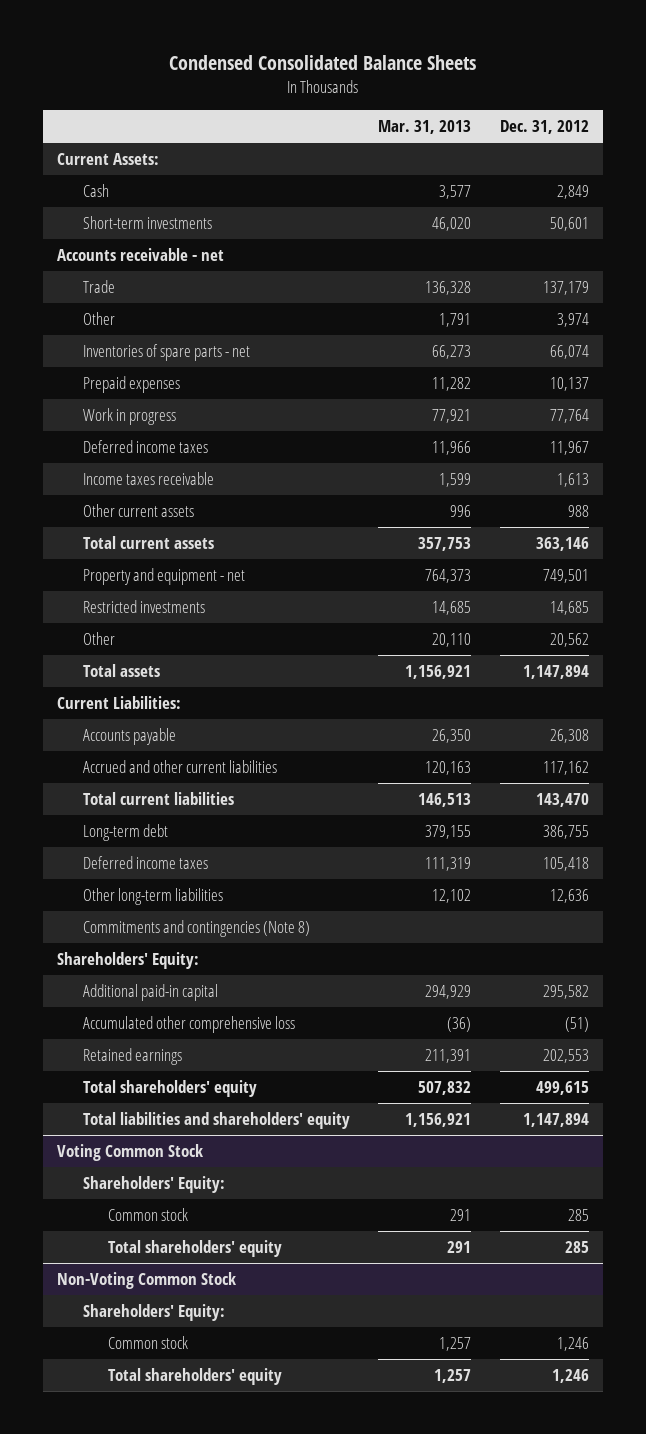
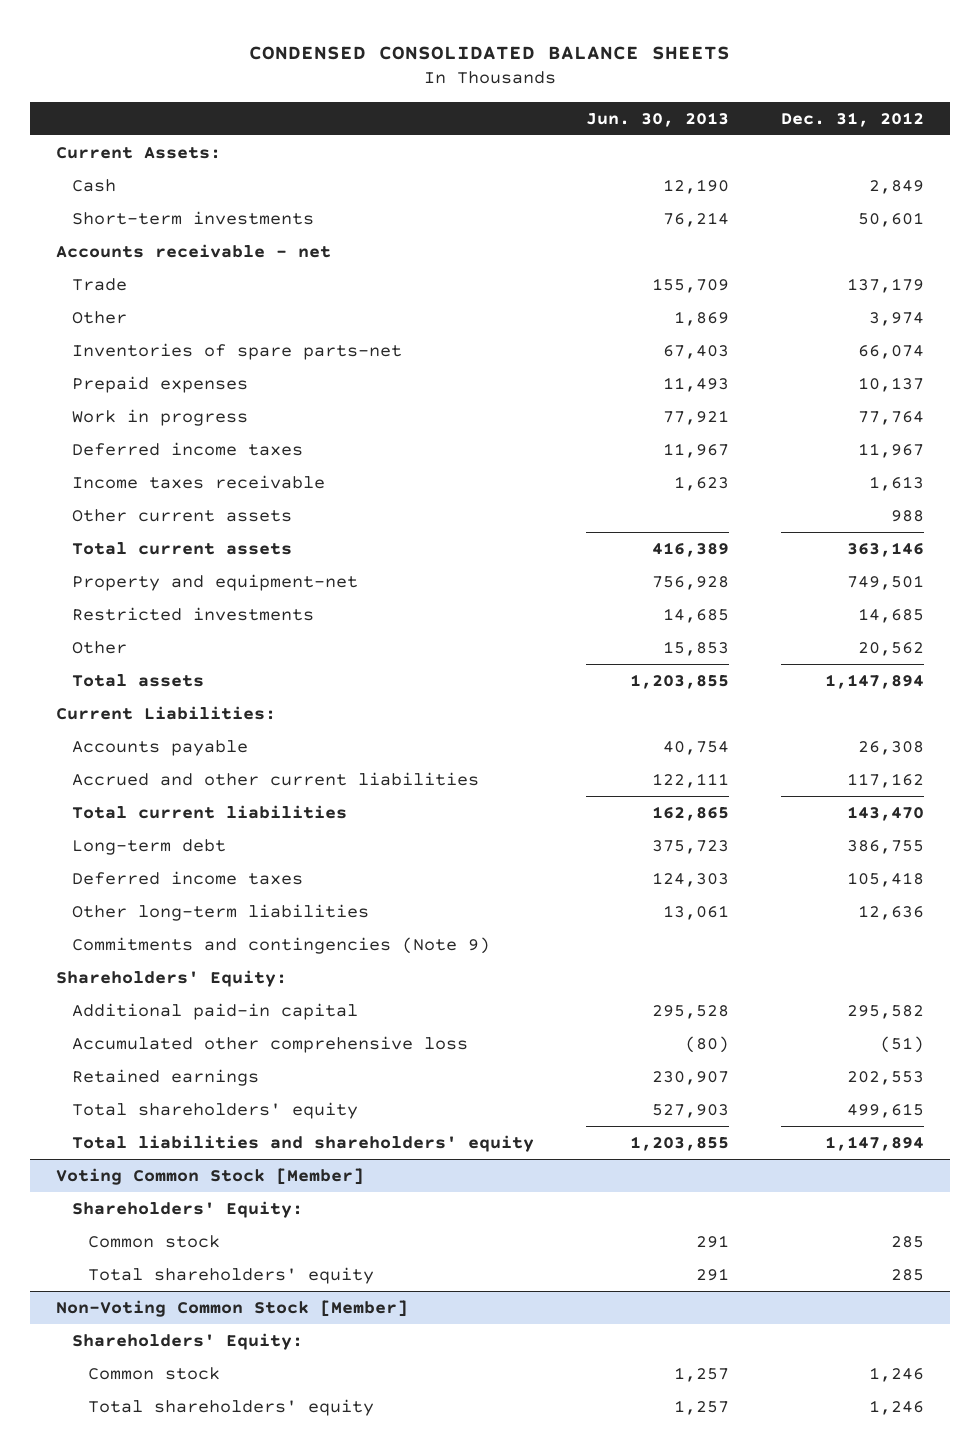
- Condensed Consolidated Balance Sheets
+ CONDENSED CONSOLIDATED BALANCE SHEETS
- | Mar. 31, 2013 | Dec. 31, 2012
+ | Jun. 30, 2013 | Dec. 31, 2012
- Inventories of spare parts - net | 66,273 | 66,074
+ Inventories of spare parts-net | 67,403 | 66,074
- Property and equipment - net | 764,373 | 749,501
+ Property and equipment-net | 756,928 | 749,501
- Commitments and contingencies (Note 8)
+ Commitments and contingencies (Note 9)
- Voting Common Stock
+ Voting Common Stock [Member]
- Non-Voting Common Stock
+ Non-Voting Common Stock [Member]

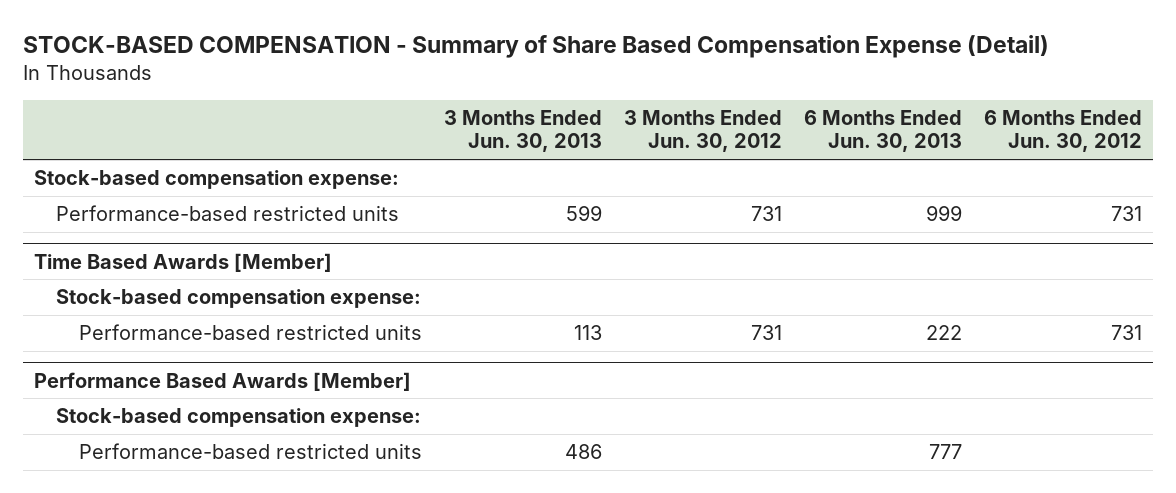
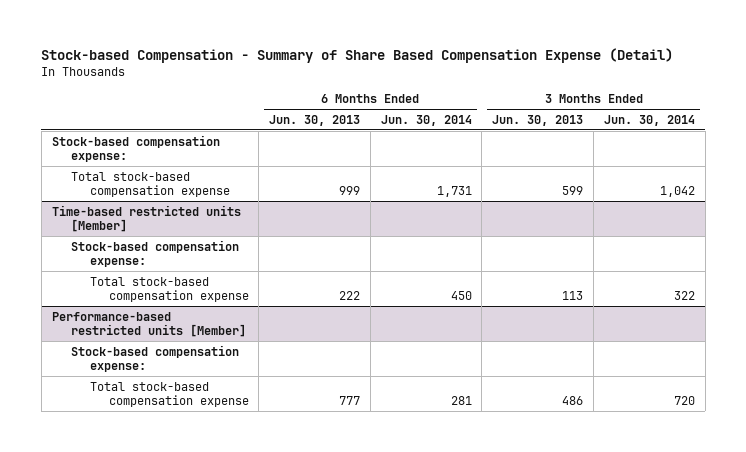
- STOCK-BASED COMPENSATION - Summary of Share Based Compensation Expense (Detail)
+ Stock-based Compensation - Summary of Share Based Compensation Expense (Detail)
- | 3 Months Ended Jun. 30, 2013 | 3 Months Ended Jun. 30, 2012 | 6 Months Ended Jun. 30, 2013 | 6 Months Ended Jun. 30, 2012
+ | 6 Months Ended Jun. 30, 2013 | 6 Months Ended Jun. 30, 2014 | 3 Months Ended Jun. 30, 2013 | 3 Months Ended Jun. 30, 2014
- Performance-based restricted units | 599 | 731 | 999 | 731
- Time Based Awards [Member]
+ Total stock-based compensation expense | 999 | 1,731 | 599 | 1,042
+ Time-based restricted units [Member]
- Performance-based restricted units | 113 | 731 | 222 | 731
- Performance Based Awards [Member]
+ Total stock-based compensation expense | 222 | 450 | 113 | 322
+ Performance-based restricted units [Member]
- Performance-based restricted units | 486 | | 777 |
+ Total stock-based compensation expense | 777 | 281 | 486 | 720

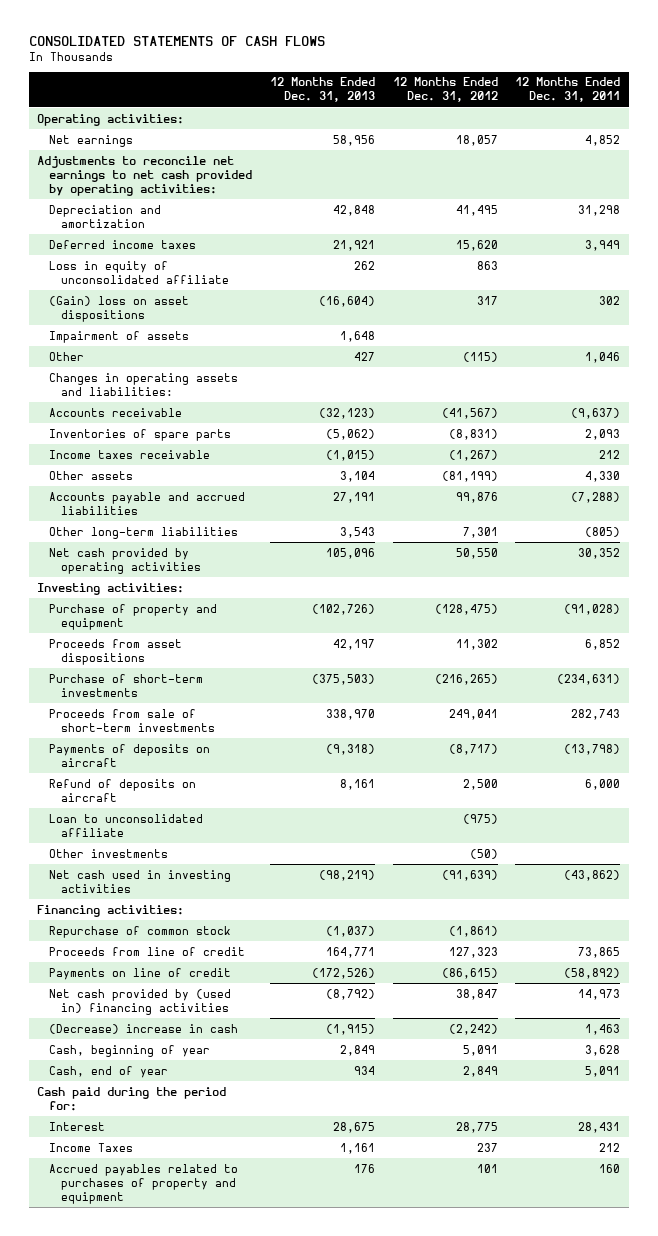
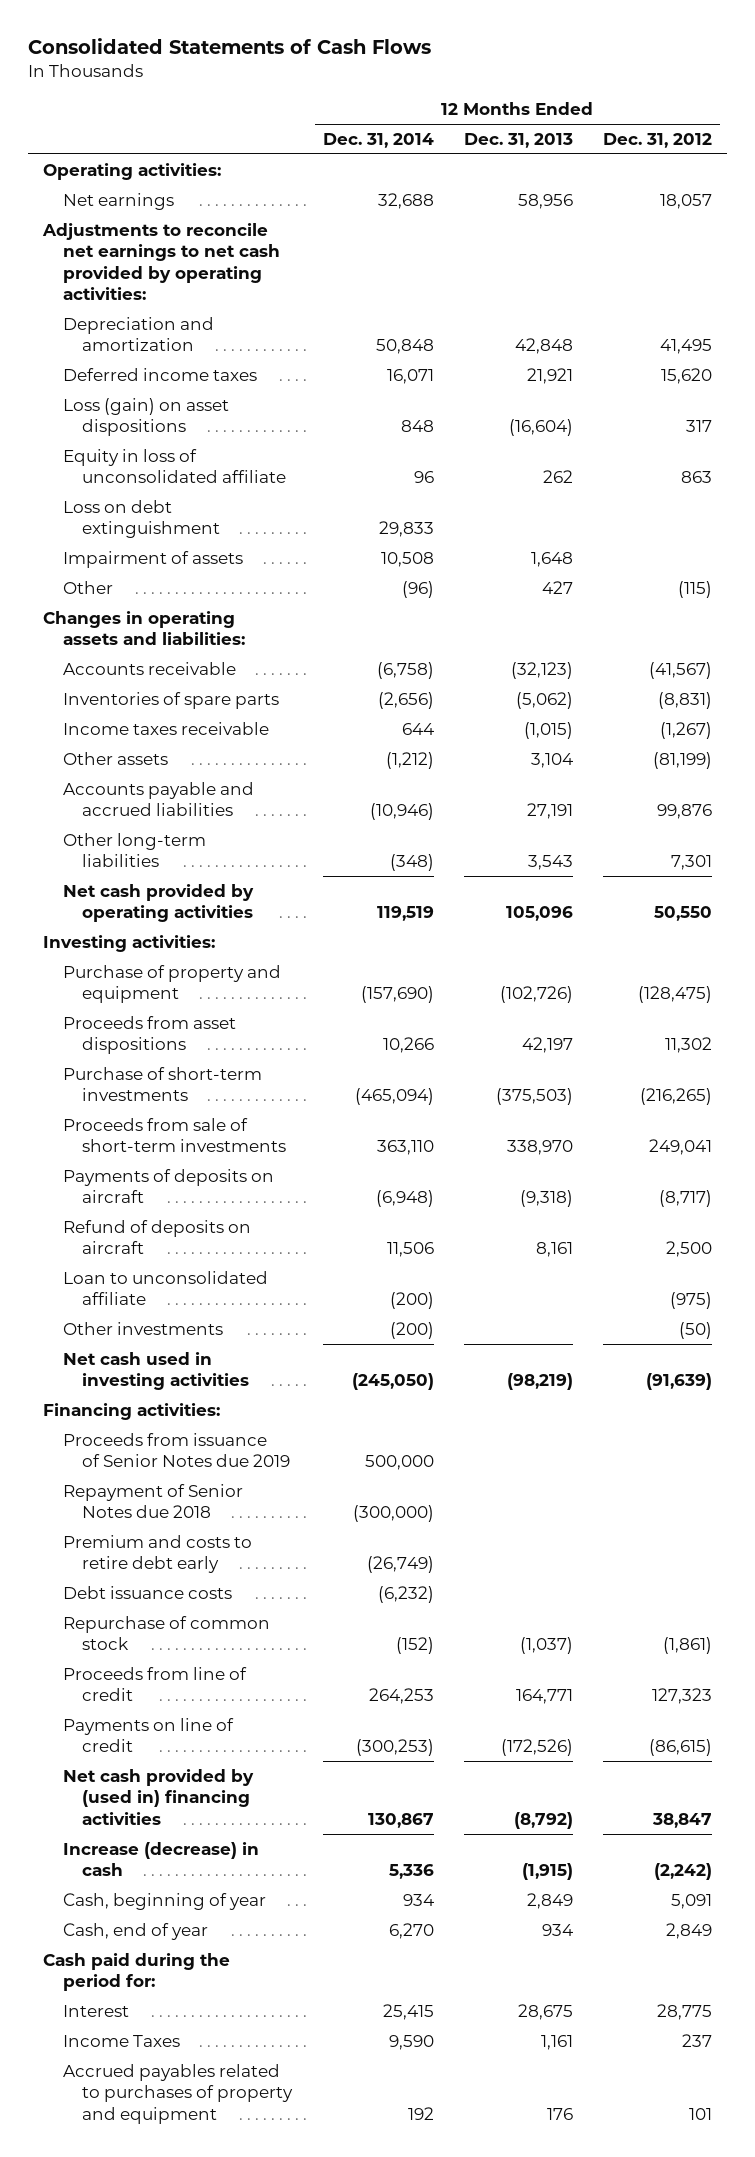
- CONSOLIDATED STATEMENTS OF CASH FLOWS
+ Consolidated Statements of Cash Flows
- | 12 Months Ended Dec. 31, 2013 | 12 Months Ended Dec. 31, 2012 | 12 Months Ended Dec. 31, 2011
+ | 12 Months Ended Dec. 31, 2014 | 12 Months Ended Dec. 31, 2013 | 12 Months Ended Dec. 31, 2012
- Loss in equity of unconsolidated affiliate | 262 | 863 |
- (Gain) loss on asset dispositions | (16,604) | 317 | 302
+ Loss (gain) on asset dispositions | 848 | (16,604) | 317
+ Equity in loss of unconsolidated affiliate | 96 | 262 | 863
+ Loss on debt extinguishment | 29,833 | |
+ Proceeds from issuance of Senior Notes due 2019 | 500,000 | |
+ Repayment of Senior Notes due 2018 | (300,000) | |
+ Premium and costs to retire debt early | (26,749) | |
+ Debt issuance costs | (6,232) | |
- (Decrease) increase in cash | (1,915) | (2,242) | 1,463
+ Increase (decrease) in cash | 5,336 | (1,915) | (2,242)

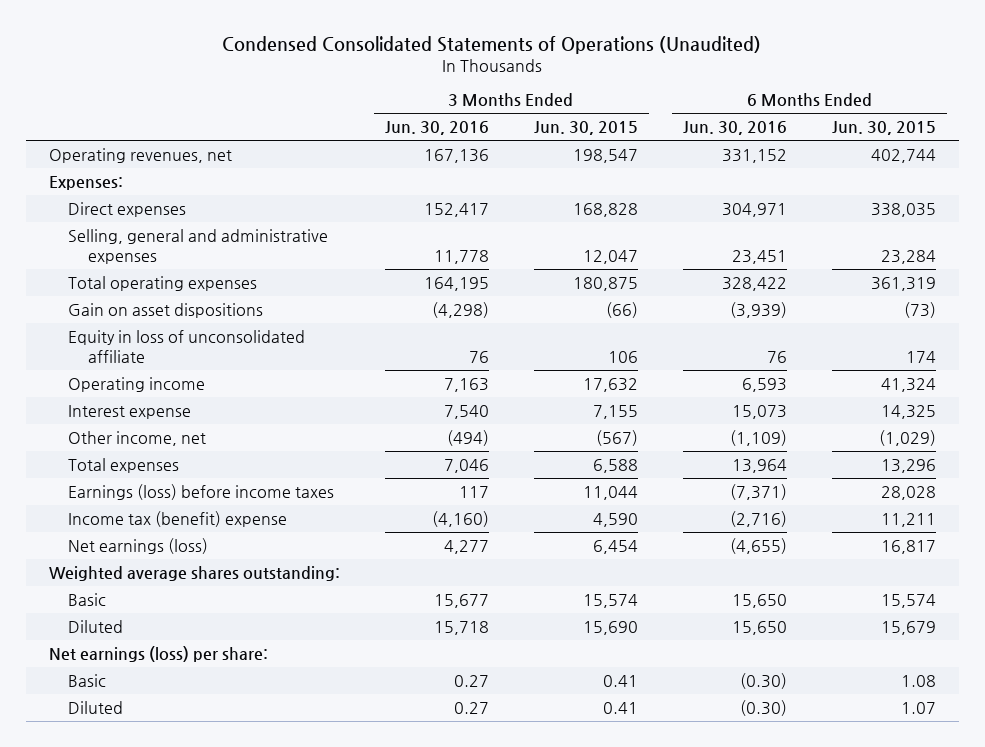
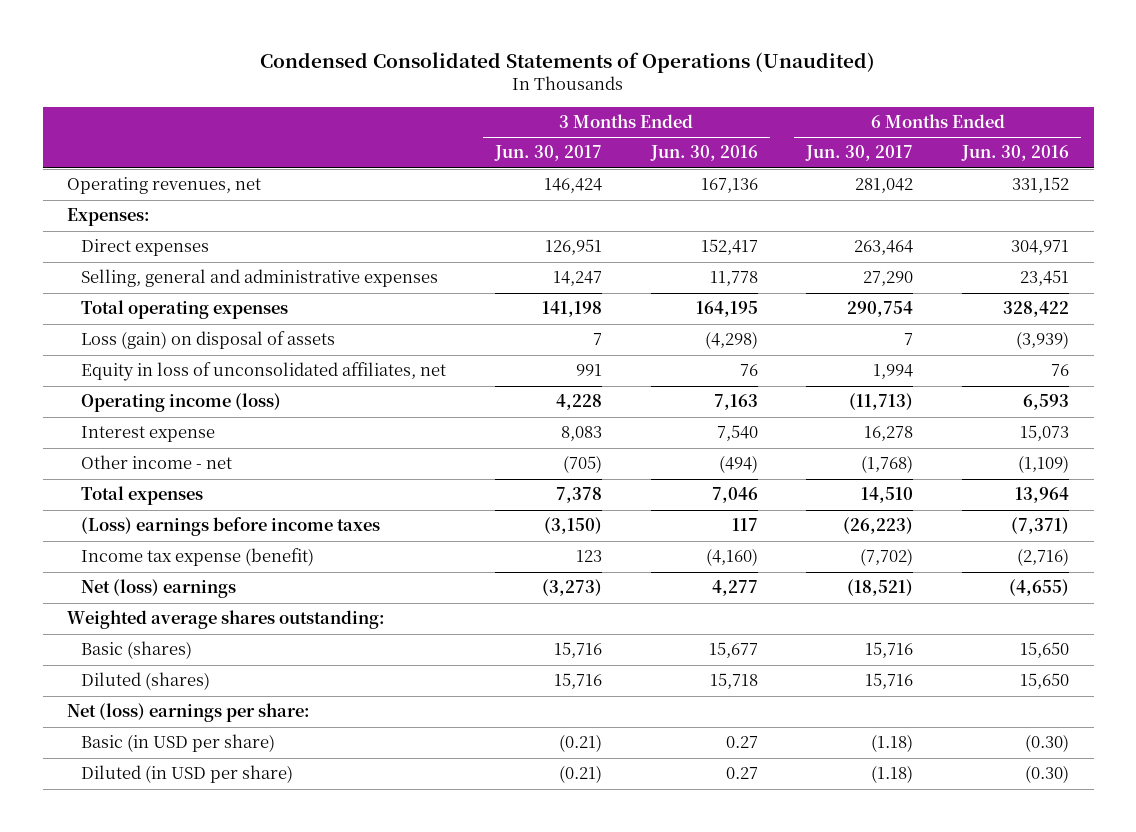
- | 3 Months Ended Jun. 30, 2016 | 3 Months Ended Jun. 30, 2015 | 6 Months Ended Jun. 30, 2016 | 6 Months Ended Jun. 30, 2015
+ | 3 Months Ended Jun. 30, 2017 | 3 Months Ended Jun. 30, 2016 | 6 Months Ended Jun. 30, 2017 | 6 Months Ended Jun. 30, 2016
- Gain on asset dispositions | (4,298) | (66) | (3,939) | (73)
- Equity in loss of unconsolidated affiliate | 76 | 106 | 76 | 174
- Operating income | 7,163 | 17,632 | 6,593 | 41,324
+ Loss (gain) on disposal of assets | 7 | (4,298) | 7 | (3,939)
+ Equity in loss of unconsolidated affiliates, net | 991 | 76 | 1,994 | 76
+ Operating income (loss) | 4,228 | 7,163 | (11,713) | 6,593
- Other income, net | (494) | (567) | (1,109) | (1,029)
+ Other income - net | (705) | (494) | (1,768) | (1,109)
- Earnings (loss) before income taxes | 117 | 11,044 | (7,371) | 28,028
- Income tax (benefit) expense | (4,160) | 4,590 | (2,716) | 11,211
- Net earnings (loss) | 4,277 | 6,454 | (4,655) | 16,817
+ (Loss) earnings before income taxes | (3,150) | 117 | (26,223) | (7,371)
+ Income tax expense (benefit) | 123 | (4,160) | (7,702) | (2,716)
+ Net (loss) earnings | (3,273) | 4,277 | (18,521) | (4,655)
- Basic | 15,677 | 15,574 | 15,650 | 15,574
- Diluted | 15,718 | 15,690 | 15,650 | 15,679
- Net earnings (loss) per share:
- Basic | 0.27 | 0.41 | (0.30) | 1.08
- Diluted | 0.27 | 0.41 | (0.30) | 1.07
+ Basic (shares) | 15,716 | 15,677 | 15,716 | 15,650
+ Diluted (shares) | 15,716 | 15,718 | 15,716 | 15,650
+ Net (loss) earnings per share:
+ Basic (in USD per share) | (0.21) | 0.27 | (1.18) | (0.30)
+ Diluted (in USD per share) | (0.21) | 0.27 | (1.18) | (0.30)

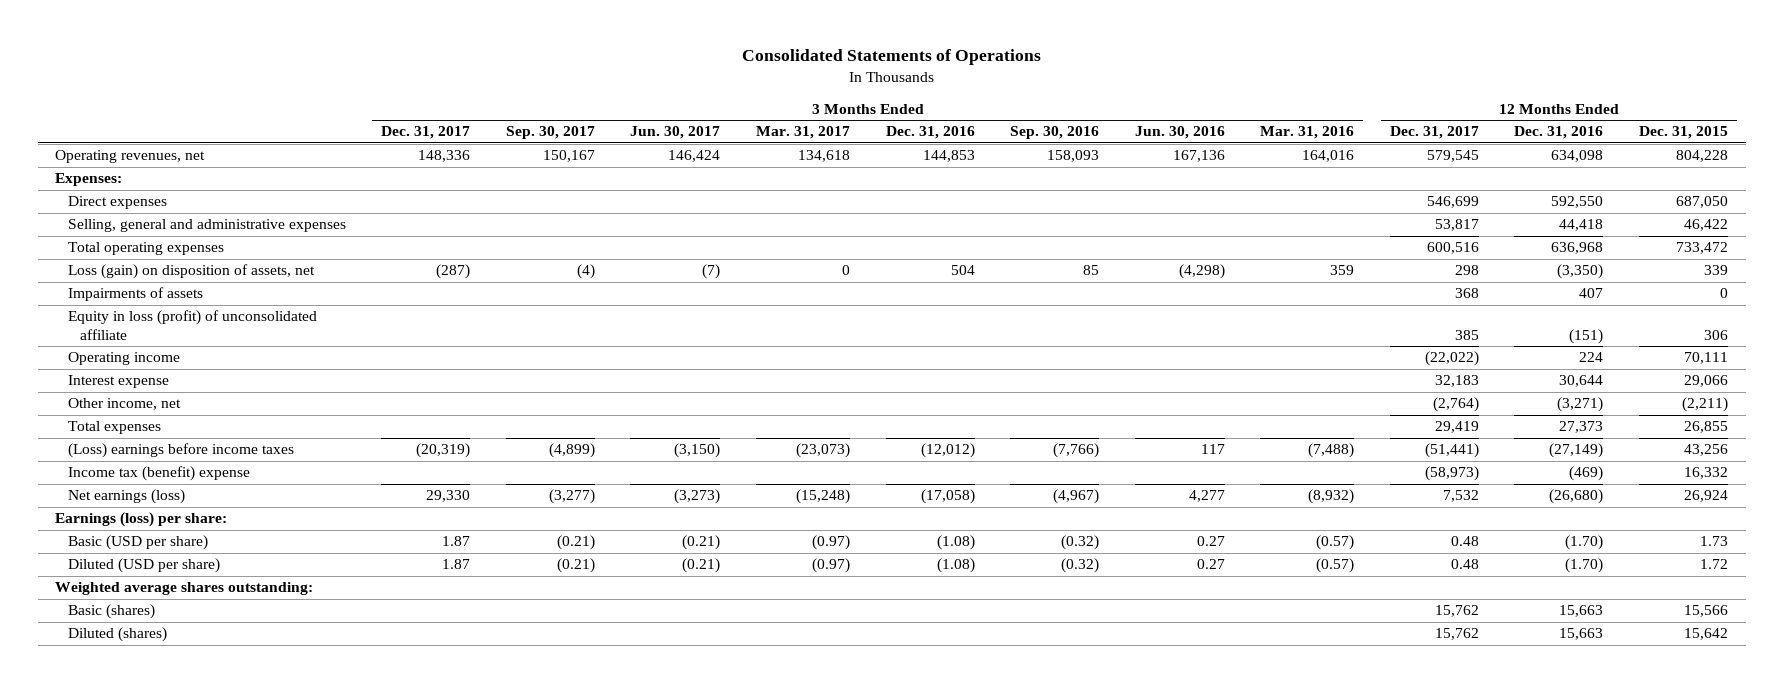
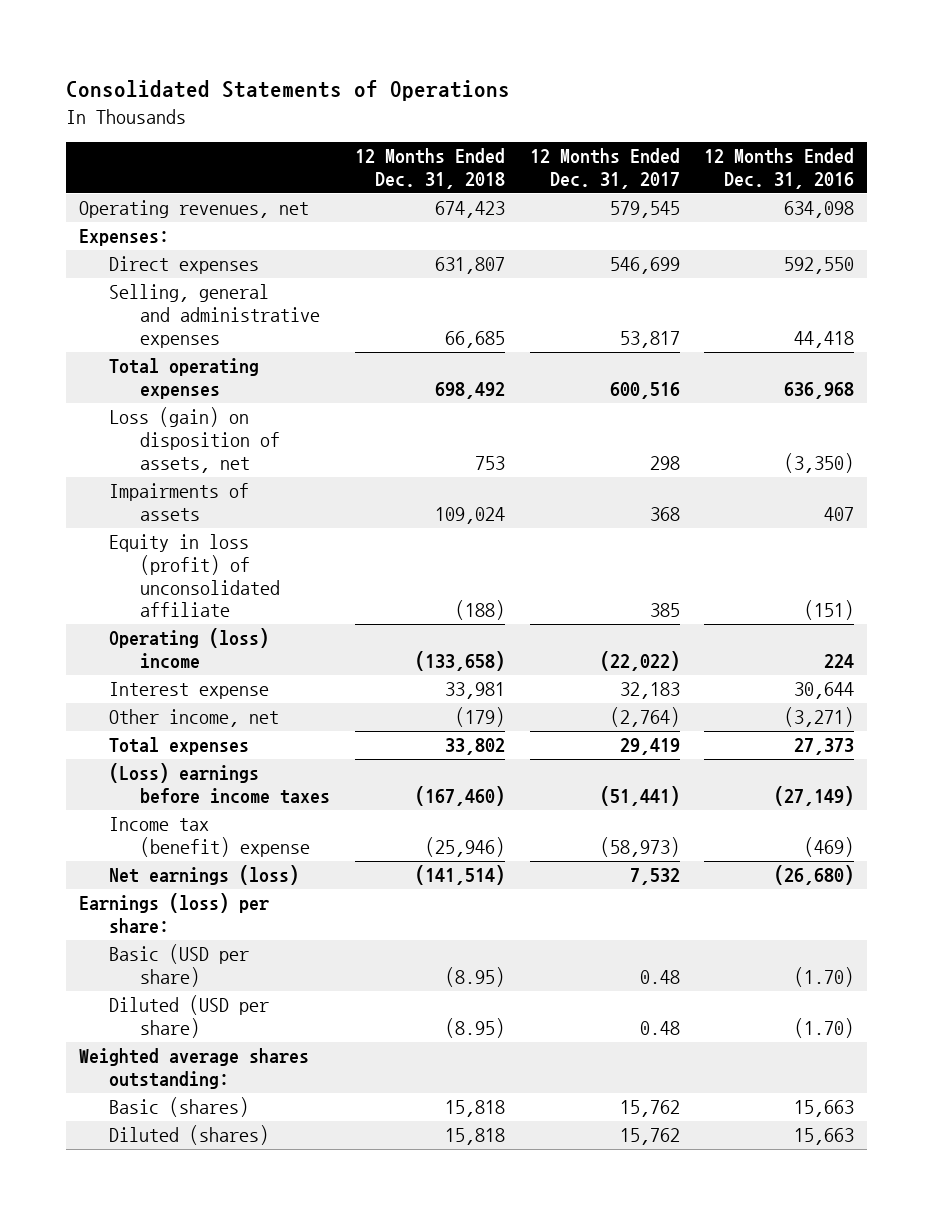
- | 3 Months Ended Dec. 31, 2017 | 3 Months Ended Sep. 30, 2017 | 3 Months Ended Jun. 30, 2017 | 3 Months Ended Mar. 31, 2017 | 3 Months Ended Dec. 31, 2016 | 3 Months Ended Sep. 30, 2016 | 3 Months Ended Jun. 30, 2016 | 3 Months Ended Mar. 31, 2016 | 12 Months Ended Dec. 31, 2017 | 12 Months Ended Dec. 31, 2016 | 12 Months Ended Dec. 31, 2015
+ | 12 Months Ended Dec. 31, 2018 | 12 Months Ended Dec. 31, 2017 | 12 Months Ended Dec. 31, 2016
- Operating income | | | | | | | | | (22,022) | 224 | 70,111
+ Operating (loss) income | (133,658) | (22,022) | 224

